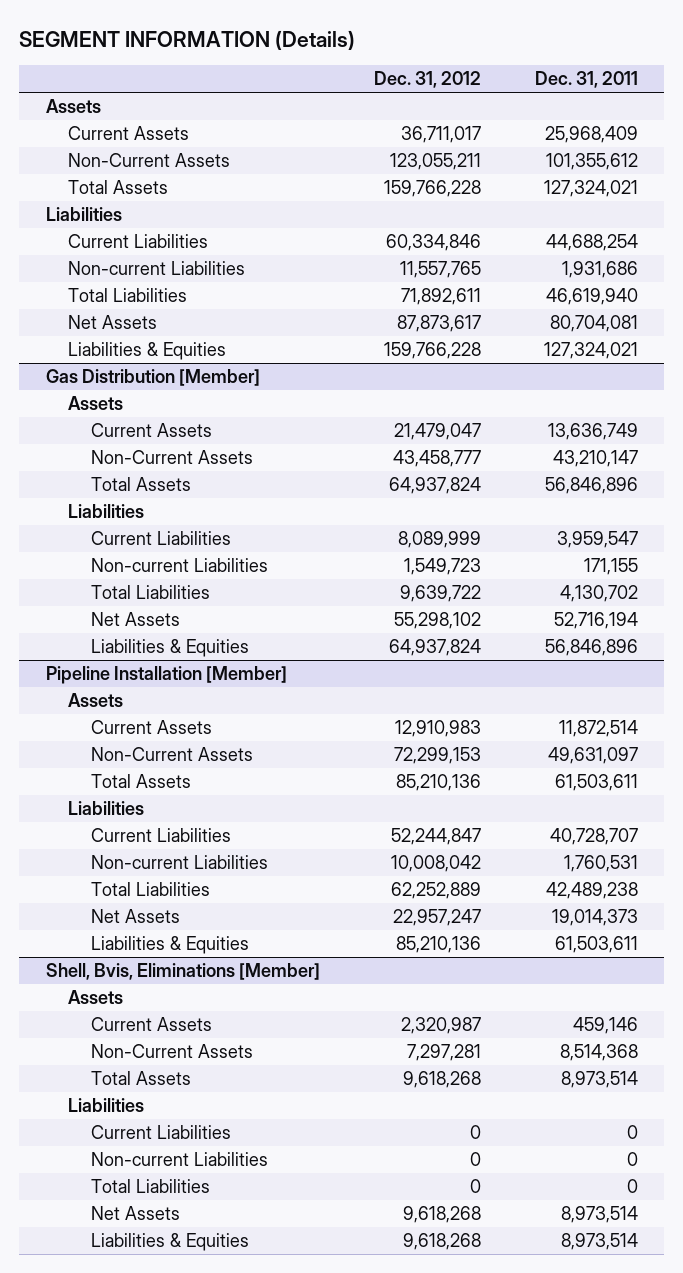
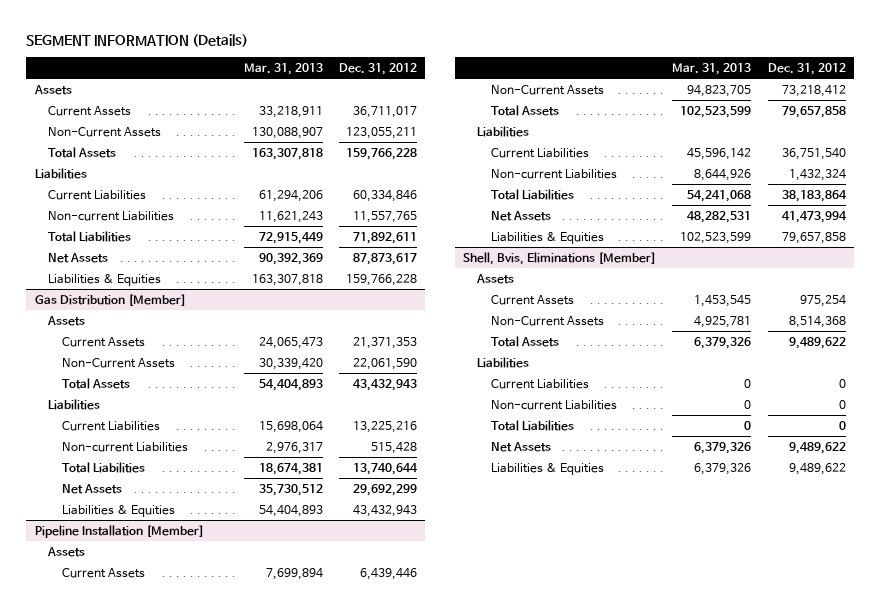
- | Dec. 31, 2012 | Dec. 31, 2011
+ | Mar. 31, 2013 | Dec. 31, 2012
@ Gas Distribution [Member]
- Current Assets | 21,479,047 | 13,636,749
- Non-Current Assets | 43,458,777 | 43,210,147
- Total Assets | 64,937,824 | 56,846,896
+ Current Assets | 24,065,473 | 21,371,353
+ Non-Current Assets | 30,339,420 | 22,061,590
+ Total Assets | 54,404,893 | 43,432,943
- Current Liabilities | 8,089,999 | 3,959,547
- Non-current Liabilities | 1,549,723 | 171,155
- Total Liabilities | 9,639,722 | 4,130,702
- Net Assets | 55,298,102 | 52,716,194
- Liabilities & Equities | 64,937,824 | 56,846,896
+ Current Liabilities | 15,698,064 | 13,225,216
+ Non-current Liabilities | 2,976,317 | 515,428
+ Total Liabilities | 18,674,381 | 13,740,644
+ Net Assets | 35,730,512 | 29,692,299
+ Liabilities & Equities | 54,404,893 | 43,432,943
@ Pipeline Installation [Member]
- Current Assets | 12,910,983 | 11,872,514
- Non-Current Assets | 72,299,153 | 49,631,097
- Total Assets | 85,210,136 | 61,503,611
+ Current Assets | 7,699,894 | 6,439,446
+ Non-Current Assets | 94,823,705 | 73,218,412
+ Total Assets | 102,523,599 | 79,657,858
- Current Liabilities | 52,244,847 | 40,728,707
- Non-current Liabilities | 10,008,042 | 1,760,531
- Total Liabilities | 62,252,889 | 42,489,238
- Net Assets | 22,957,247 | 19,014,373
- Liabilities & Equities | 85,210,136 | 61,503,611
+ Current Liabilities | 45,596,142 | 36,751,540
+ Non-current Liabilities | 8,644,926 | 1,432,324
+ Total Liabilities | 54,241,068 | 38,183,864
+ Net Assets | 48,282,531 | 41,473,994
+ Liabilities & Equities | 102,523,599 | 79,657,858
@ Shell, Bvis, Eliminations [Member]
- Current Assets | 2,320,987 | 459,146
- Non-Current Assets | 7,297,281 | 8,514,368
- Total Assets | 9,618,268 | 8,973,514
+ Current Assets | 1,453,545 | 975,254
+ Non-Current Assets | 4,925,781 | 8,514,368
+ Total Assets | 6,379,326 | 9,489,622
- Net Assets | 9,618,268 | 8,973,514
- Liabilities & Equities | 9,618,268 | 8,973,514
+ Net Assets | 6,379,326 | 9,489,622
+ Liabilities & Equities | 6,379,326 | 9,489,622

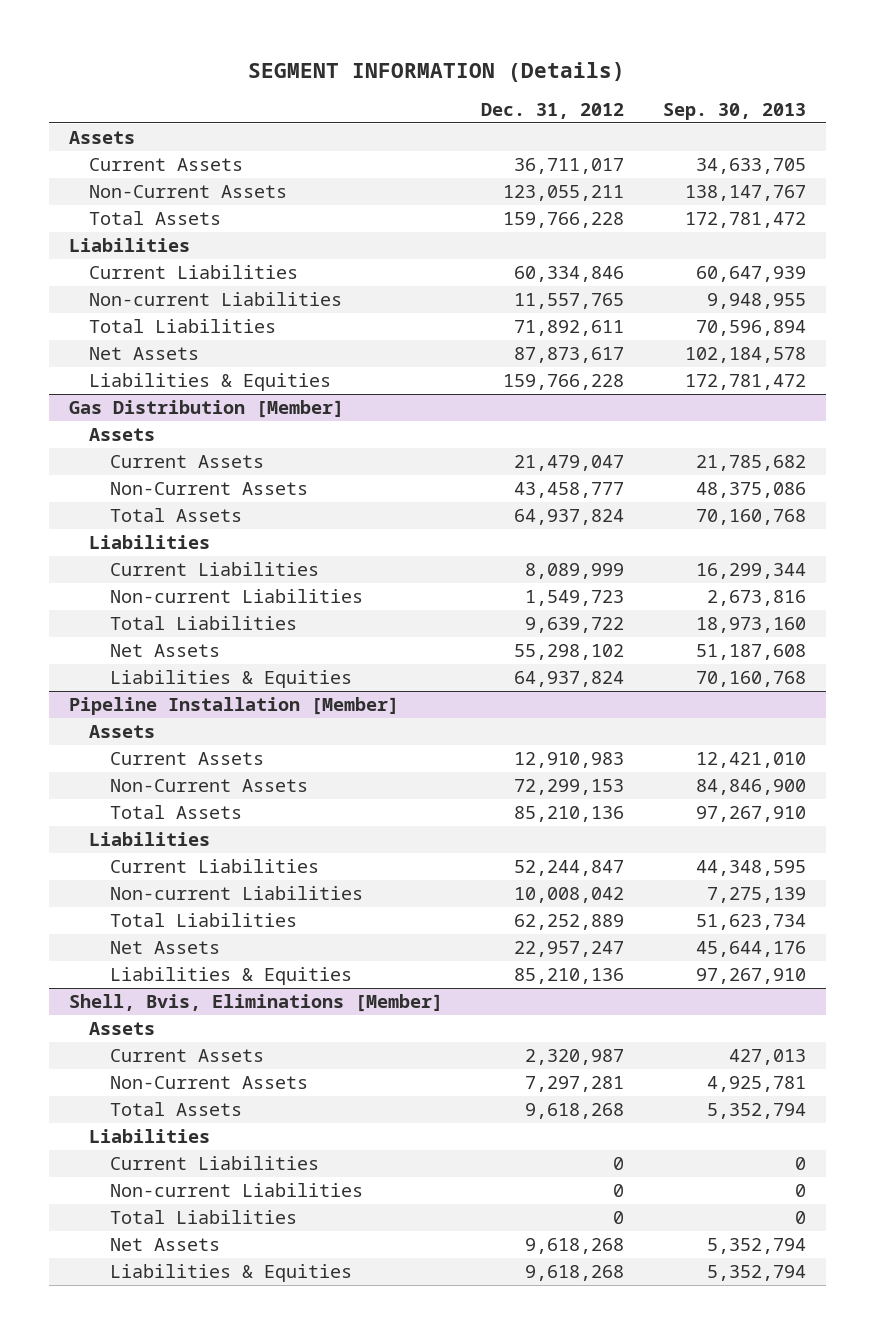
- | Mar. 31, 2013 | Dec. 31, 2012
+ | Dec. 31, 2012 | Sep. 30, 2013
@ Gas Distribution [Member]
- Current Assets | 24,065,473 | 21,371,353
- Non-Current Assets | 30,339,420 | 22,061,590
- Total Assets | 54,404,893 | 43,432,943
+ Current Assets | 21,479,047 | 21,785,682
+ Non-Current Assets | 43,458,777 | 48,375,086
+ Total Assets | 64,937,824 | 70,160,768
- Current Liabilities | 15,698,064 | 13,225,216
- Non-current Liabilities | 2,976,317 | 515,428
- Total Liabilities | 18,674,381 | 13,740,644
- Net Assets | 35,730,512 | 29,692,299
- Liabilities & Equities | 54,404,893 | 43,432,943
+ Current Liabilities | 8,089,999 | 16,299,344
+ Non-current Liabilities | 1,549,723 | 2,673,816
+ Total Liabilities | 9,639,722 | 18,973,160
+ Net Assets | 55,298,102 | 51,187,608
+ Liabilities & Equities | 64,937,824 | 70,160,768
@ Pipeline Installation [Member]
- Current Assets | 7,699,894 | 6,439,446
- Non-Current Assets | 94,823,705 | 73,218,412
- Total Assets | 102,523,599 | 79,657,858
+ Current Assets | 12,910,983 | 12,421,010
+ Non-Current Assets | 72,299,153 | 84,846,900
+ Total Assets | 85,210,136 | 97,267,910
- Current Liabilities | 45,596,142 | 36,751,540
- Non-current Liabilities | 8,644,926 | 1,432,324
- Total Liabilities | 54,241,068 | 38,183,864
- Net Assets | 48,282,531 | 41,473,994
- Liabilities & Equities | 102,523,599 | 79,657,858
+ Current Liabilities | 52,244,847 | 44,348,595
+ Non-current Liabilities | 10,008,042 | 7,275,139
+ Total Liabilities | 62,252,889 | 51,623,734
+ Net Assets | 22,957,247 | 45,644,176
+ Liabilities & Equities | 85,210,136 | 97,267,910
@ Shell, Bvis, Eliminations [Member]
- Current Assets | 1,453,545 | 975,254
- Non-Current Assets | 4,925,781 | 8,514,368
- Total Assets | 6,379,326 | 9,489,622
+ Current Assets | 2,320,987 | 427,013
+ Non-Current Assets | 7,297,281 | 4,925,781
+ Total Assets | 9,618,268 | 5,352,794
- Net Assets | 6,379,326 | 9,489,622
- Liabilities & Equities | 6,379,326 | 9,489,622
+ Net Assets | 9,618,268 | 5,352,794
+ Liabilities & Equities | 9,618,268 | 5,352,794

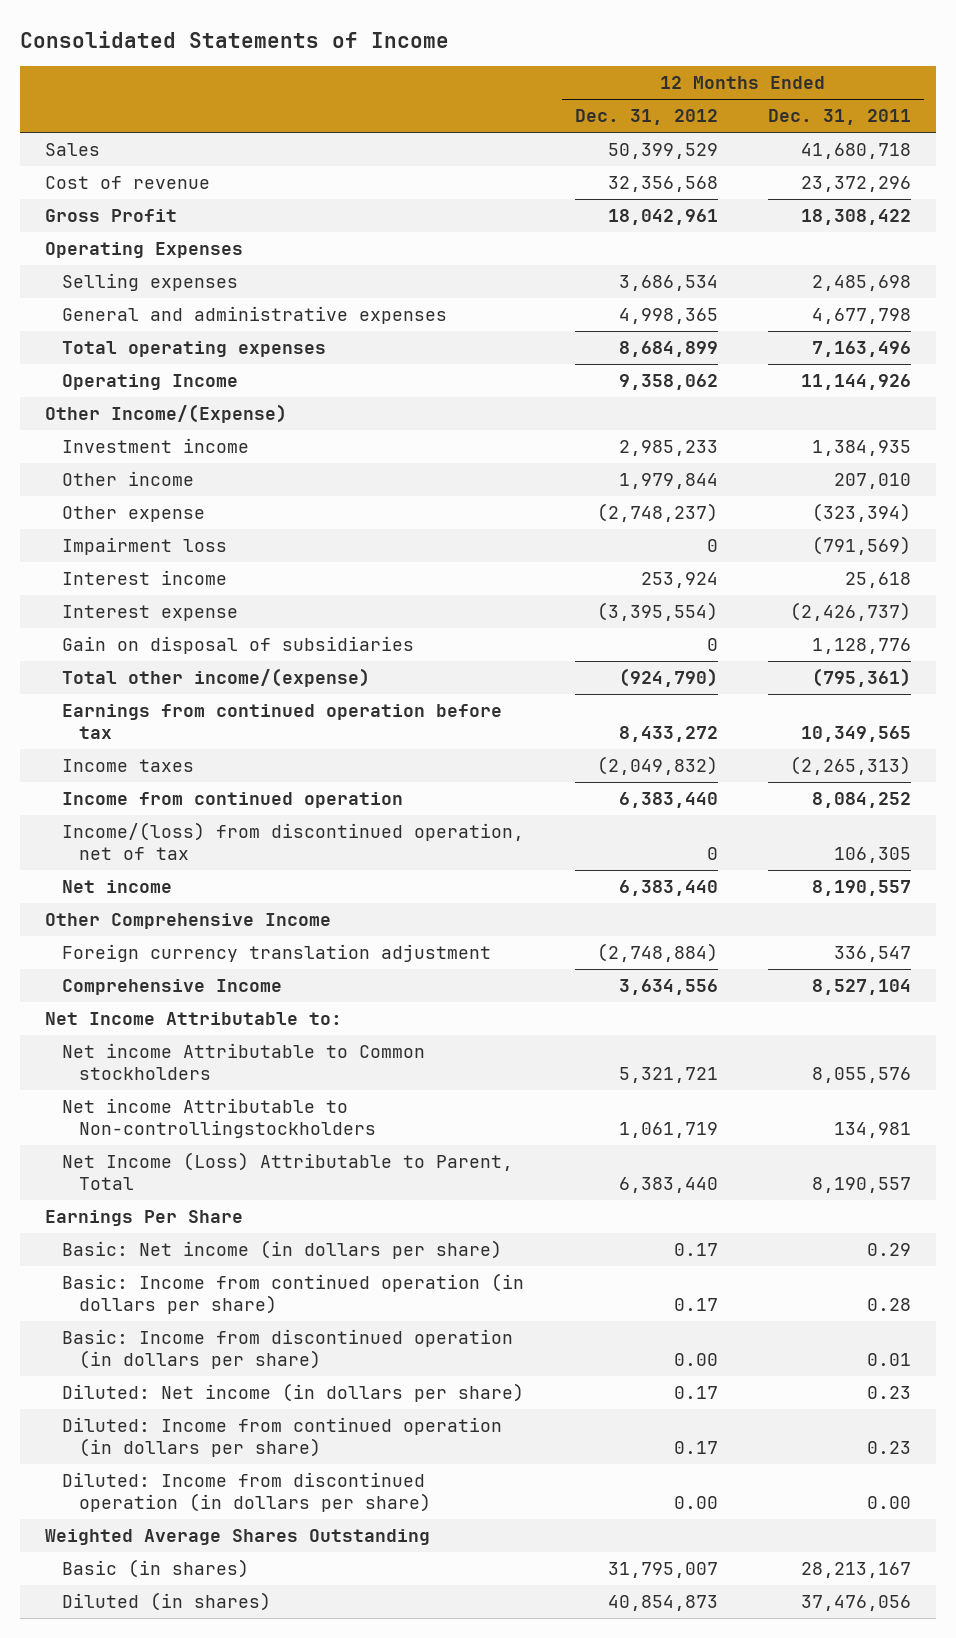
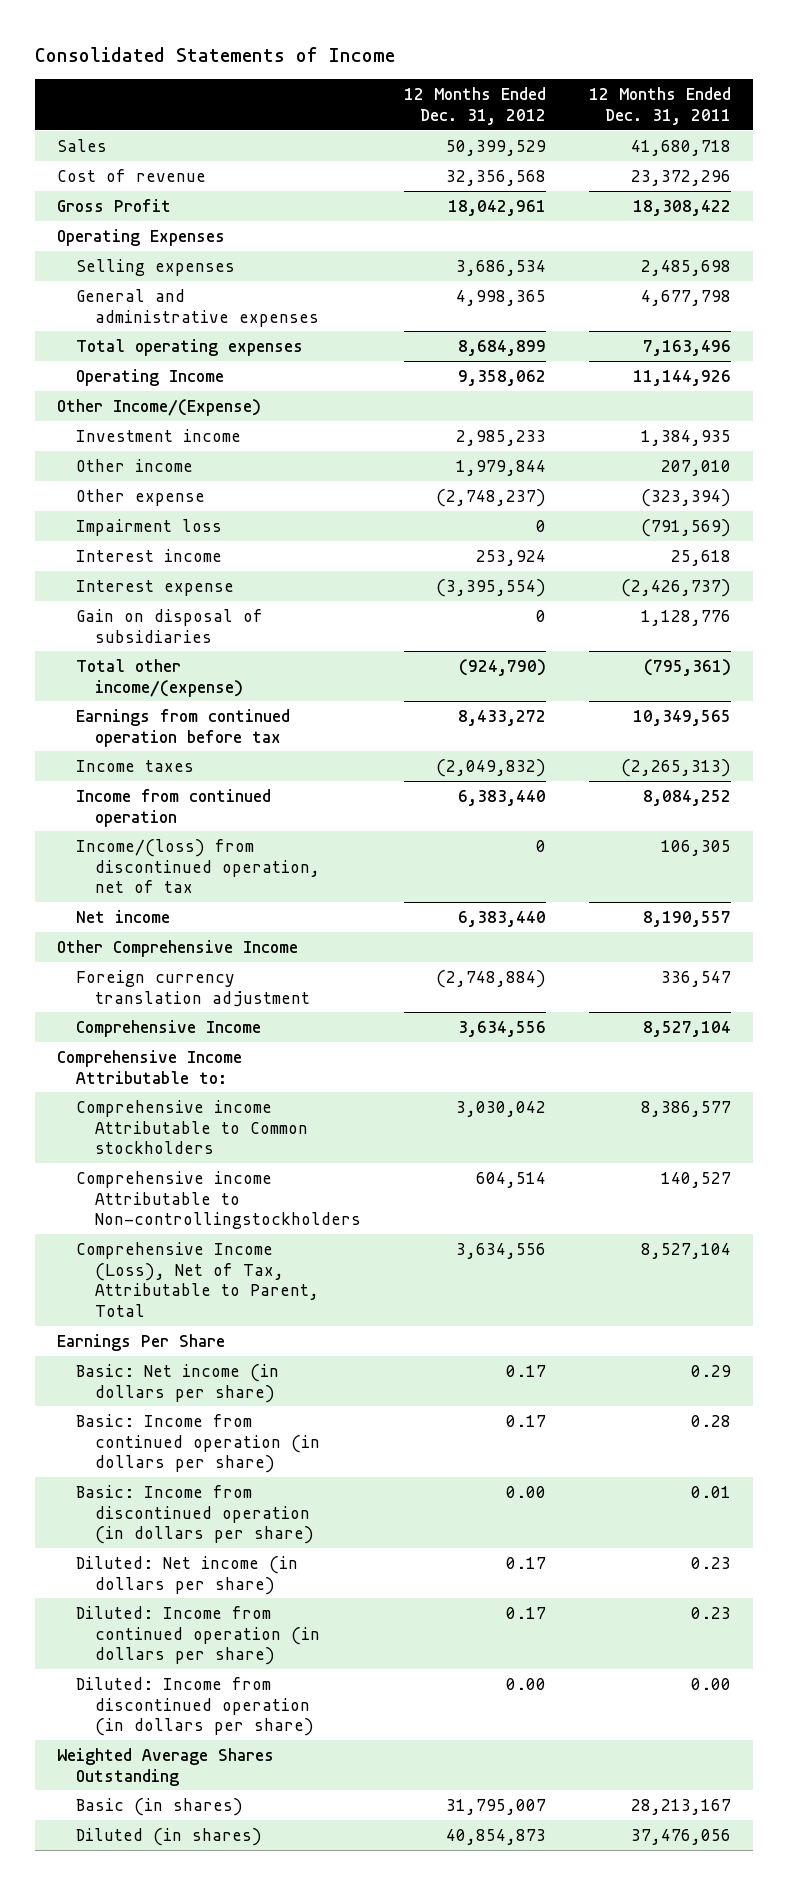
- Net Income Attributable to:
- Net income Attributable to Common stockholders | 5,321,721 | 8,055,576
- Net income Attributable to Non-controllingstockholders | 1,061,719 | 134,981
- Net Income (Loss) Attributable to Parent, Total | 6,383,440 | 8,190,557
+ Comprehensive Income Attributable to:
+ Comprehensive income Attributable to Common stockholders | 3,030,042 | 8,386,577
+ Comprehensive income Attributable to Non-controllingstockholders | 604,514 | 140,527
+ Comprehensive Income (Loss), Net of Tax, Attributable to Parent, Total | 3,634,556 | 8,527,104

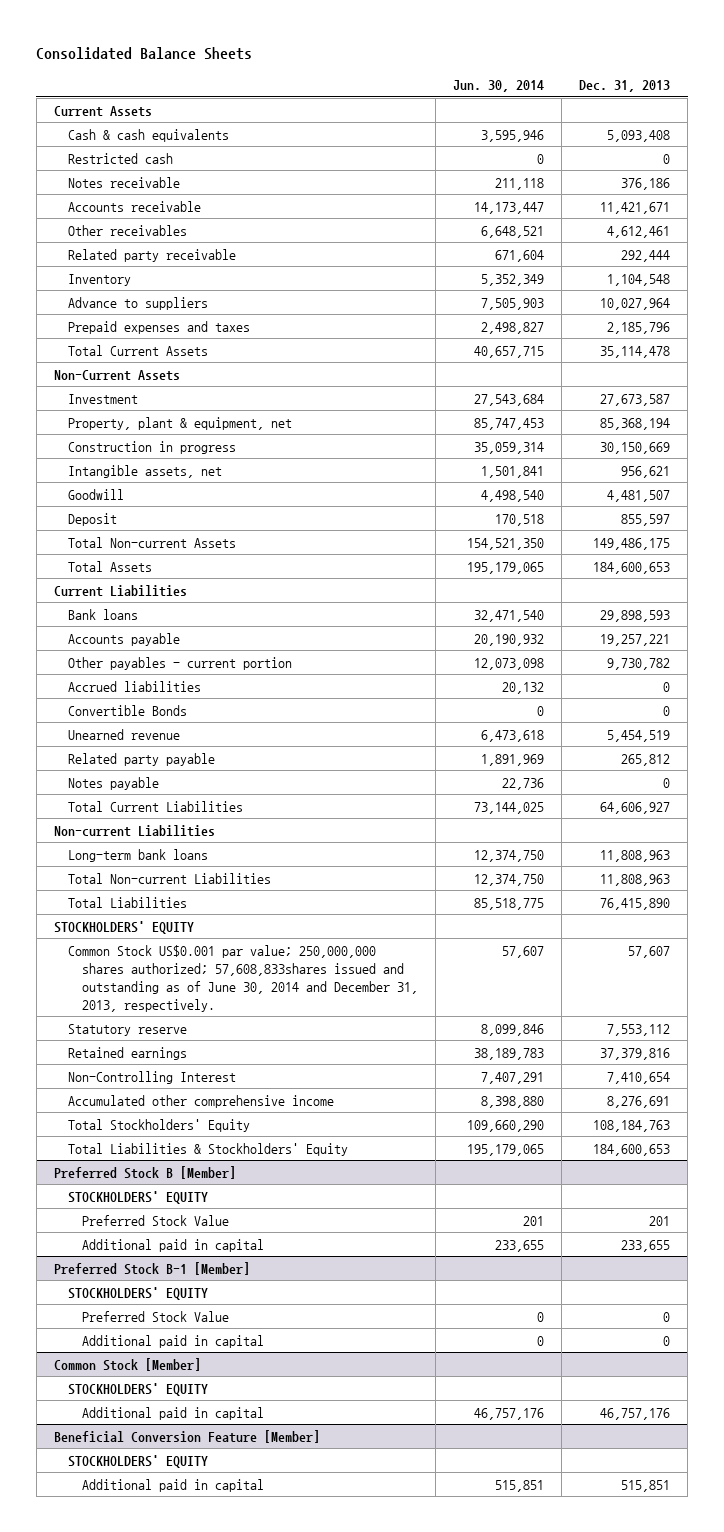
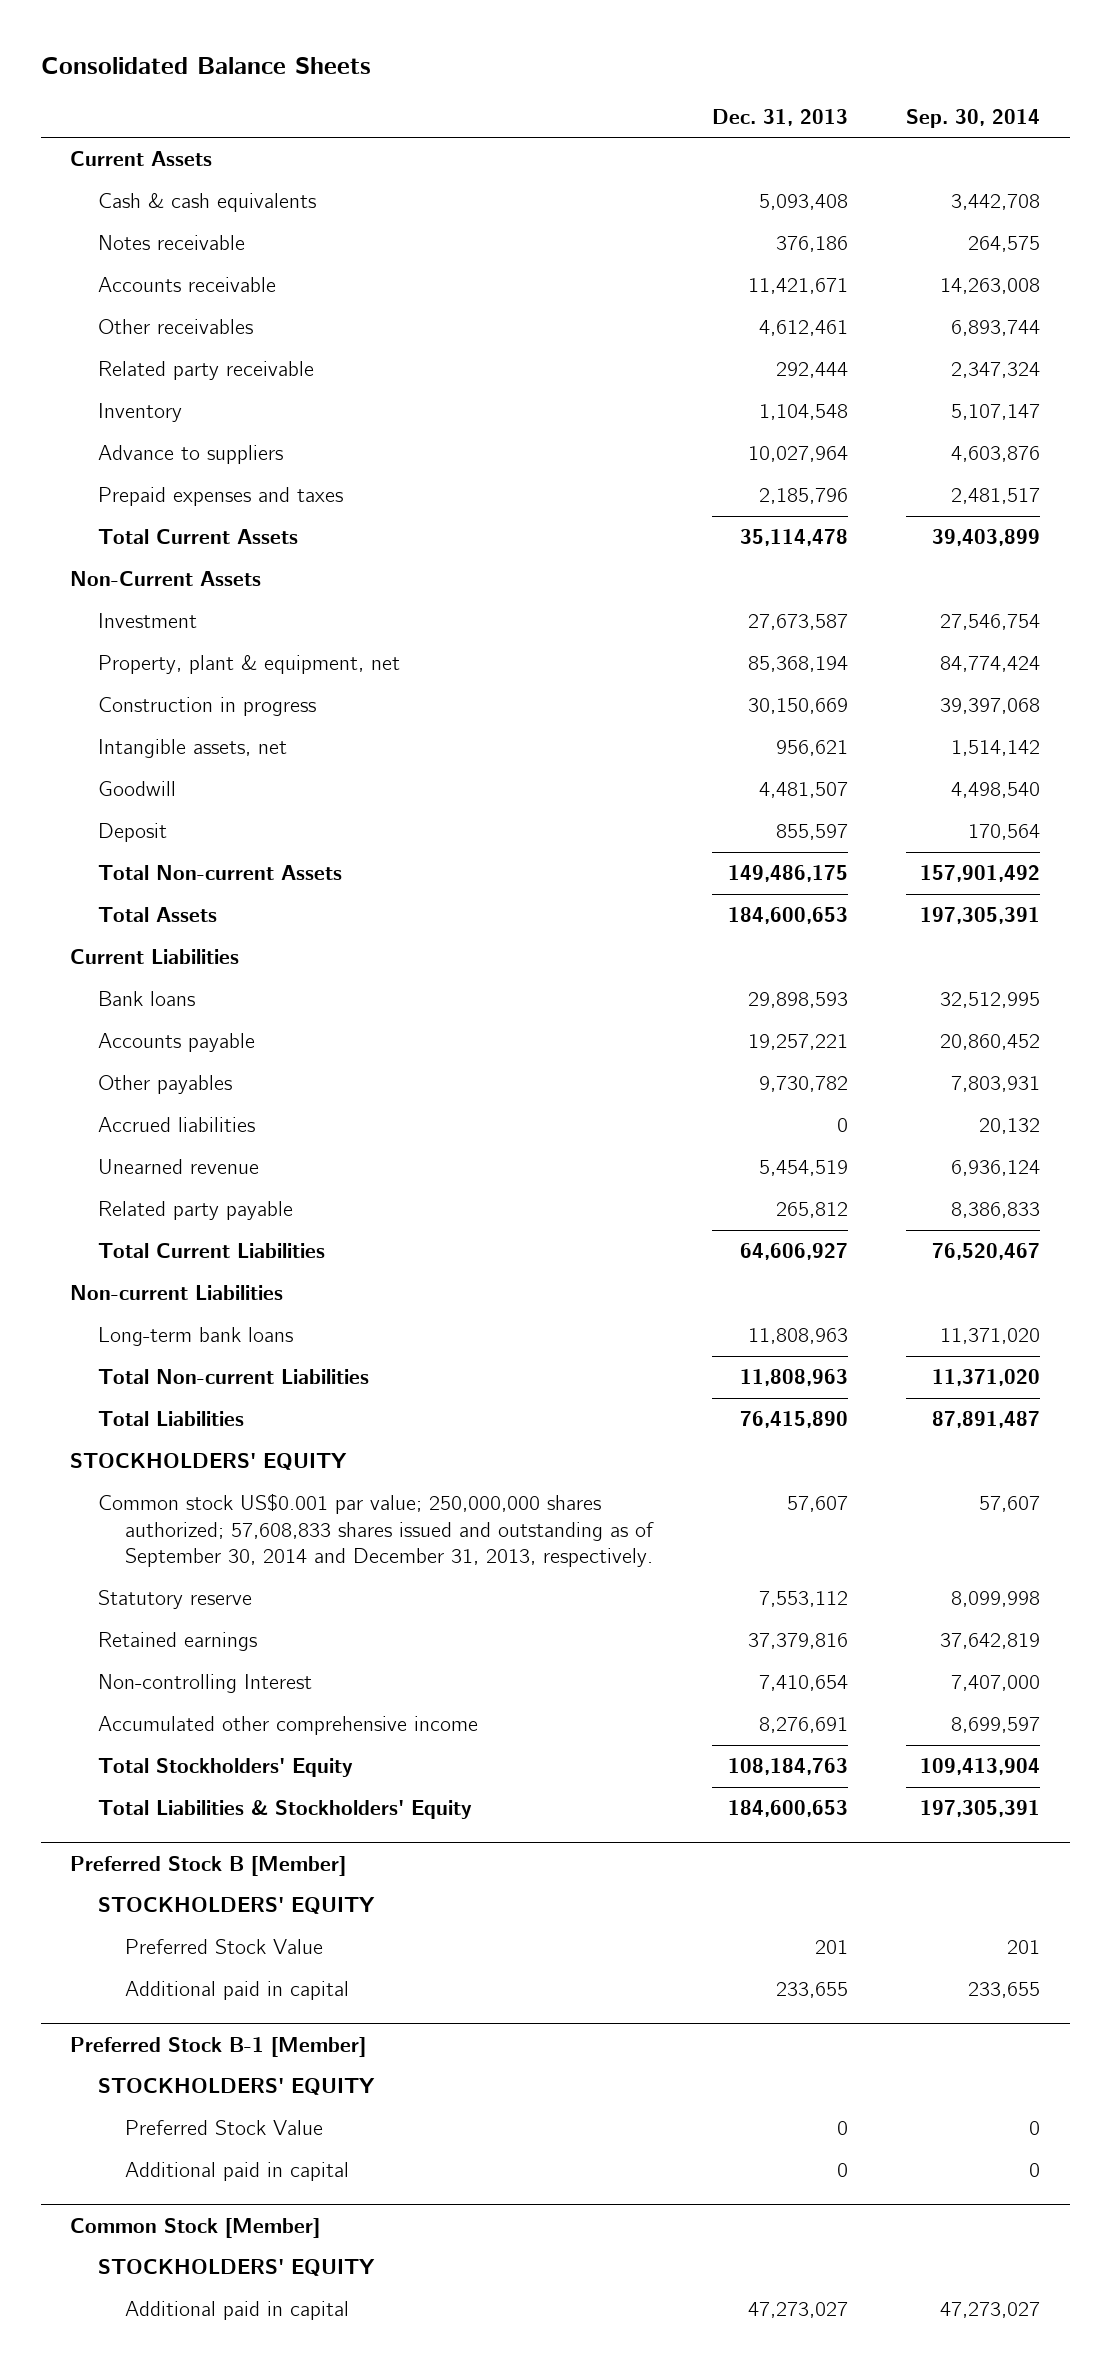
- | Jun. 30, 2014 | Dec. 31, 2013
+ | Dec. 31, 2013 | Sep. 30, 2014
- Restricted cash | 0 | 0
- Other payables - current portion | 12,073,098 | 9,730,782
+ Other payables | 9,730,782 | 7,803,931
- Convertible Bonds | 0 | 0
- Notes payable | 22,736 | 0
- Common Stock US$0.001 par value; 250,000,000 shares authorized; 57,608,833shares issued and outstanding as of June 30, 2014 and December 31, 2013, respectively. | 57,607 | 57,607
+ Common stock US$0.001 par value; 250,000,000 shares authorized; 57,608,833 shares issued and outstanding as of September 30, 2014 and December 31, 2013, respectively. | 57,607 | 57,607
- Non-Controlling Interest | 7,407,291 | 7,410,654
+ Non-controlling Interest | 7,410,654 | 7,407,000
@ Common Stock [Member]
- Additional paid in capital | 46,757,176 | 46,757,176
- Beneficial Conversion Feature [Member]
- STOCKHOLDERS' EQUITY
- Additional paid in capital | 515,851 | 515,851
@ Common Stock [Member]
+ Additional paid in capital | 47,273,027 | 47,273,027

